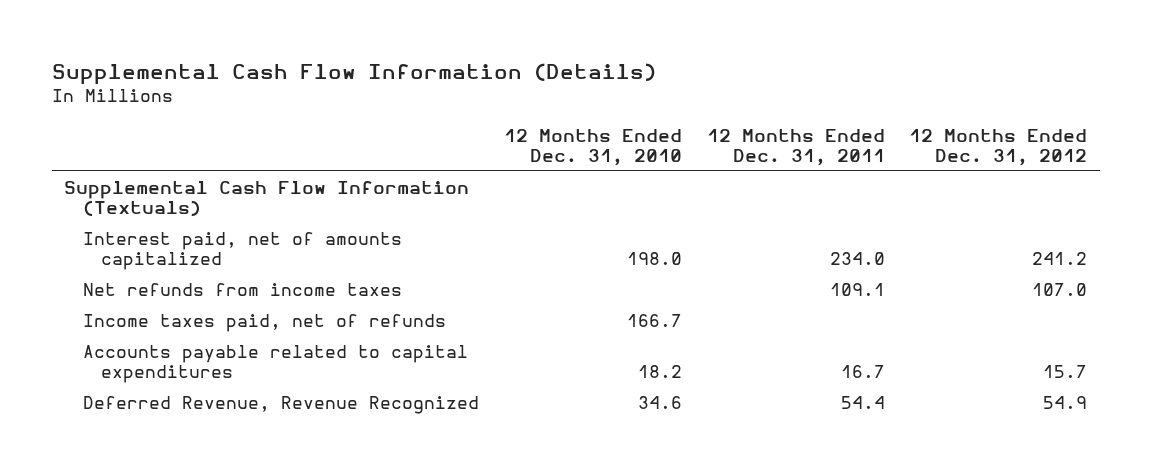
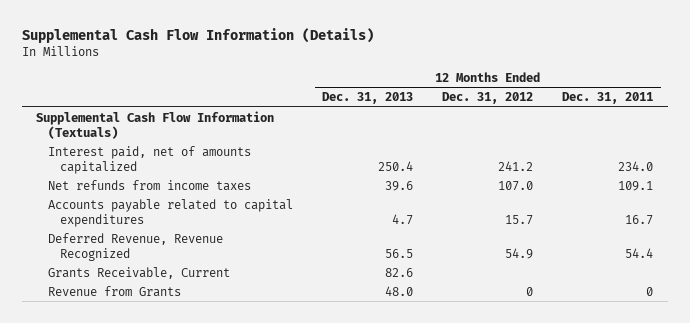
- | 12 Months Ended Dec. 31, 2010 | 12 Months Ended Dec. 31, 2011 | 12 Months Ended Dec. 31, 2012
+ | 12 Months Ended Dec. 31, 2013 | 12 Months Ended Dec. 31, 2012 | 12 Months Ended Dec. 31, 2011
- Income taxes paid, net of refunds | 166.7 | |
+ Grants Receivable, Current | 82.6 | |
+ Revenue from Grants | 48.0 | 0 | 0

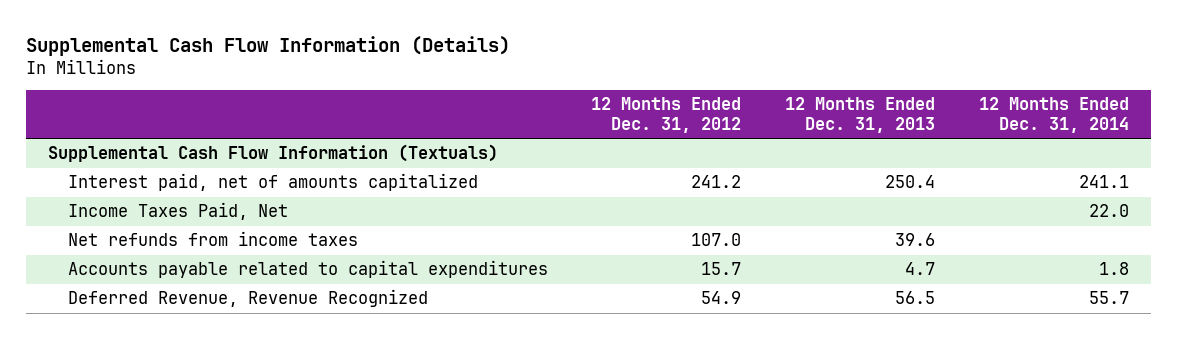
- | 12 Months Ended Dec. 31, 2013 | 12 Months Ended Dec. 31, 2012 | 12 Months Ended Dec. 31, 2011
+ | 12 Months Ended Dec. 31, 2012 | 12 Months Ended Dec. 31, 2013 | 12 Months Ended Dec. 31, 2014
+ Income Taxes Paid, Net | | | 22.0
- Grants Receivable, Current | 82.6 | |
- Revenue from Grants | 48.0 | 0 | 0

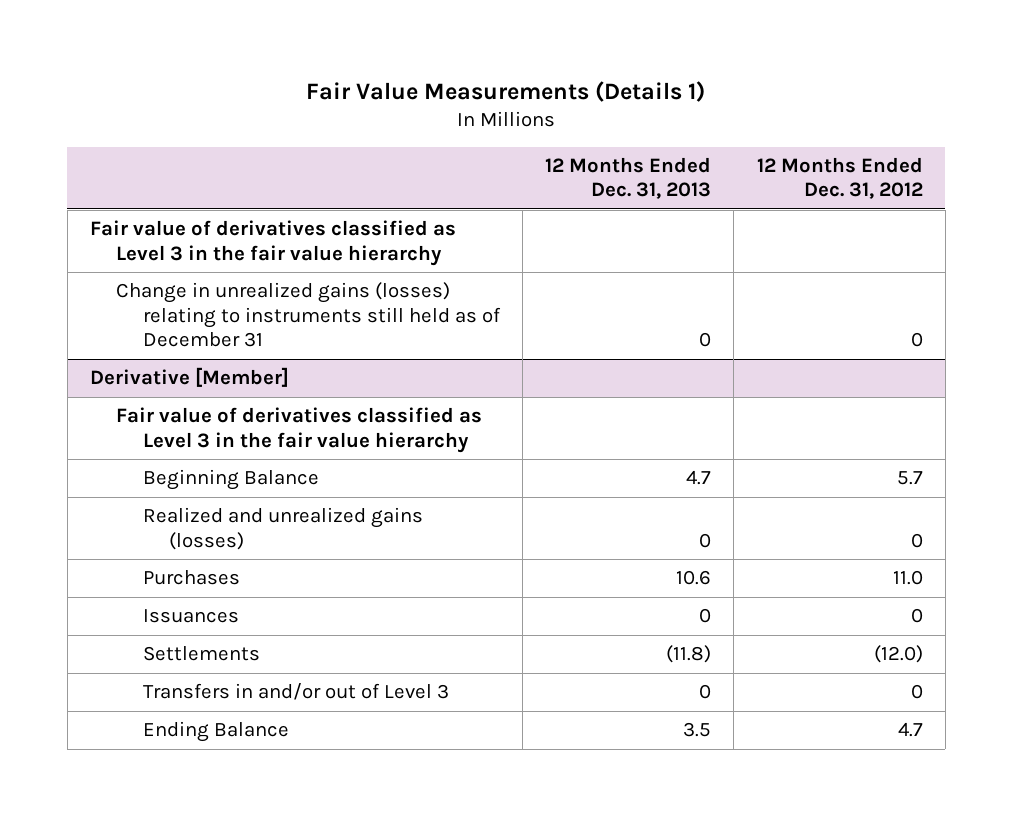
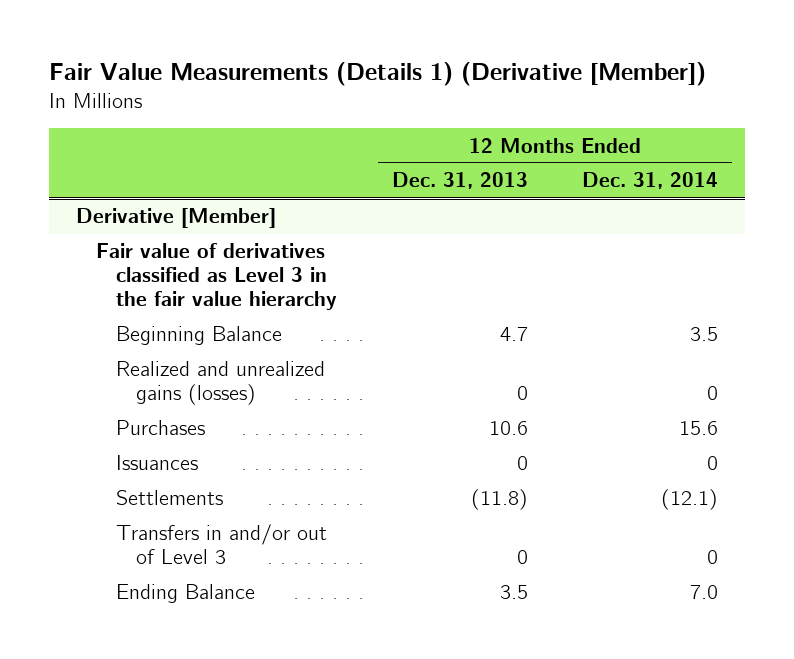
- Fair Value Measurements (Details 1)
+ Fair Value Measurements (Details 1) (Derivative [Member])
- | 12 Months Ended Dec. 31, 2013 | 12 Months Ended Dec. 31, 2012
+ | 12 Months Ended Dec. 31, 2013 | 12 Months Ended Dec. 31, 2014
- Fair value of derivatives classified as Level 3 in the fair value hierarchy
- Change in unrealized gains (losses) relating to instruments still held as of December 31 | 0 | 0

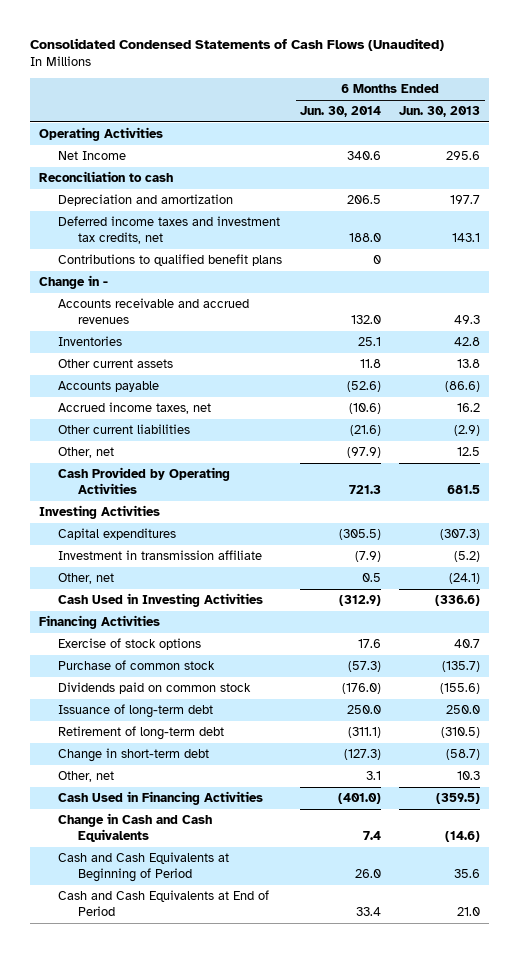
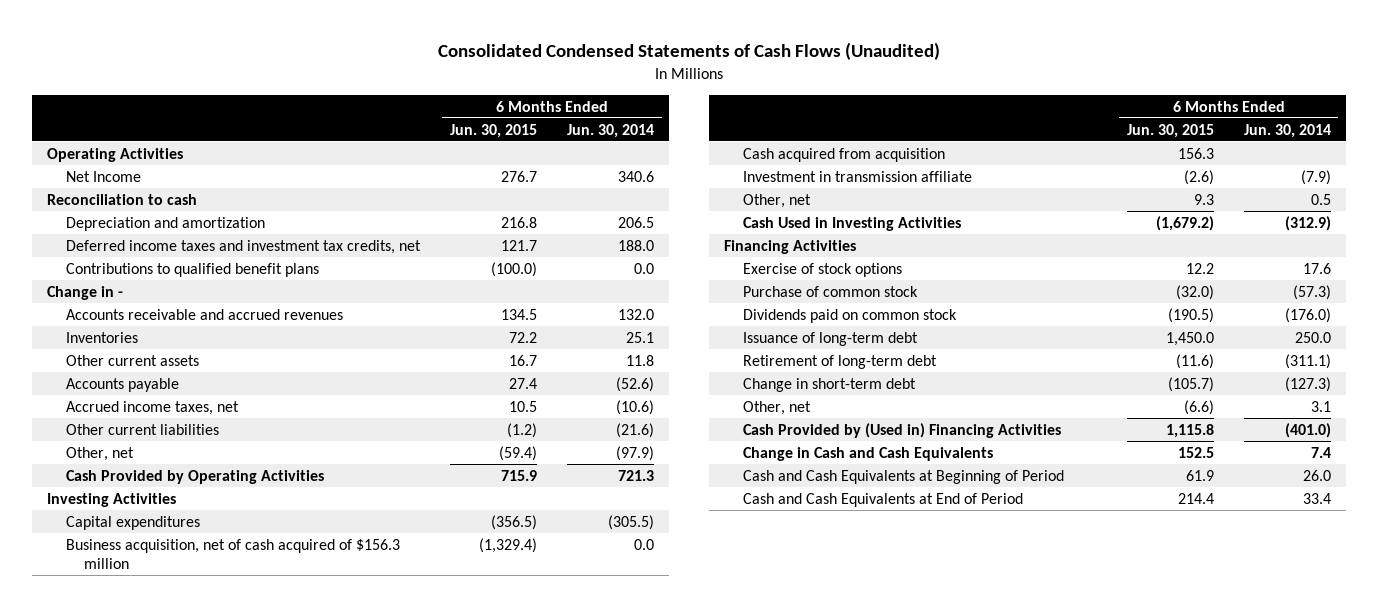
- | 6 Months Ended Jun. 30, 2014 | 6 Months Ended Jun. 30, 2013
+ | 6 Months Ended Jun. 30, 2015 | 6 Months Ended Jun. 30, 2014
- Contributions to qualified benefit plans | 0 |
+ Contributions to qualified benefit plans | (100.0) | 0.0
+ Business acquisition, net of cash acquired of $156.3 million | (1,329.4) | 0.0
+ Cash acquired from acquisition | 156.3 |
- Cash Used in Financing Activities | (401.0) | (359.5)
+ Cash Provided by (Used in) Financing Activities | 1,115.8 | (401.0)

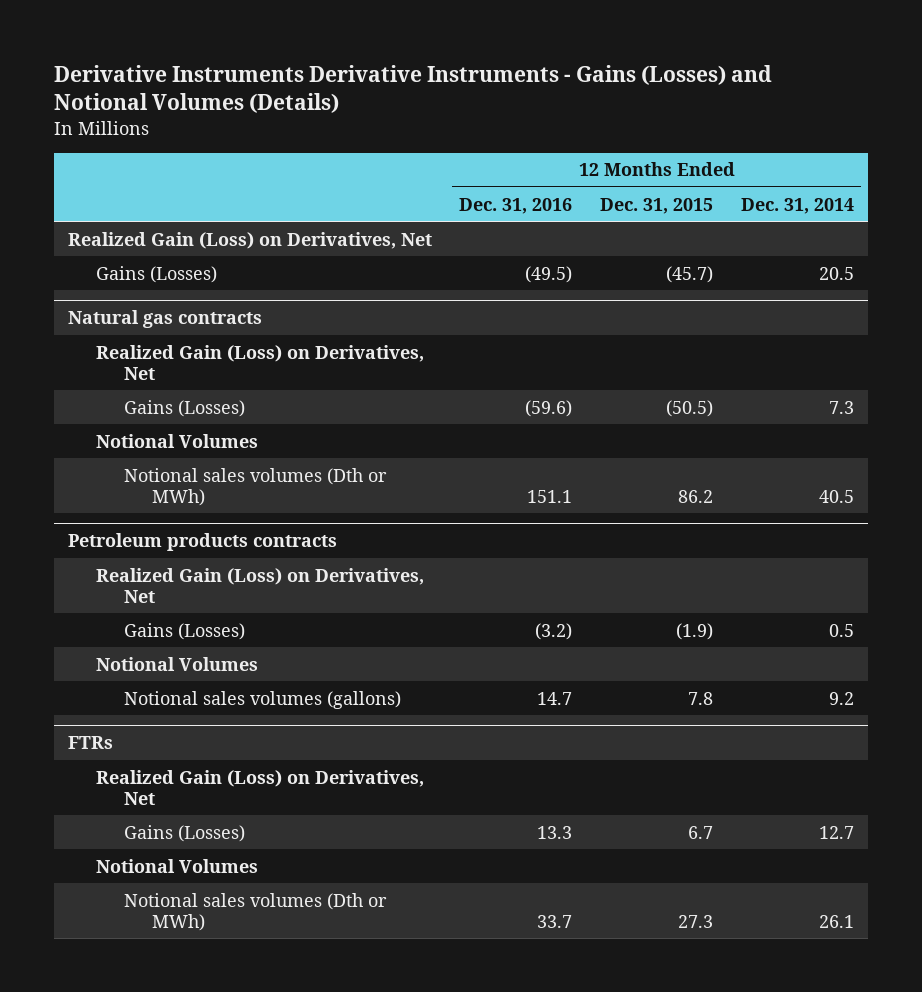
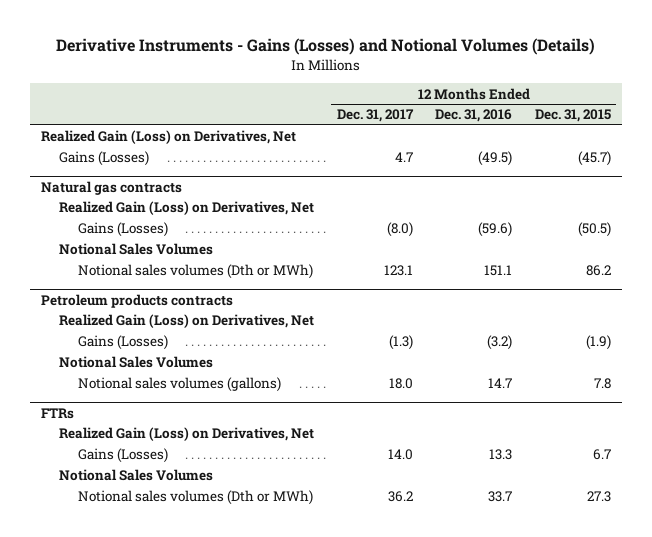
- Derivative Instruments Derivative Instruments - Gains (Losses) and Notional Volumes (Details)
+ Derivative Instruments - Gains (Losses) and Notional Volumes (Details)
- | 12 Months Ended Dec. 31, 2016 | 12 Months Ended Dec. 31, 2015 | 12 Months Ended Dec. 31, 2014
+ | 12 Months Ended Dec. 31, 2017 | 12 Months Ended Dec. 31, 2016 | 12 Months Ended Dec. 31, 2015
@ Natural gas contracts
- Notional Volumes
+ Notional Sales Volumes
@ Petroleum products contracts
- Notional Volumes
+ Notional Sales Volumes
@ FTRs
- Notional Volumes
+ Notional Sales Volumes

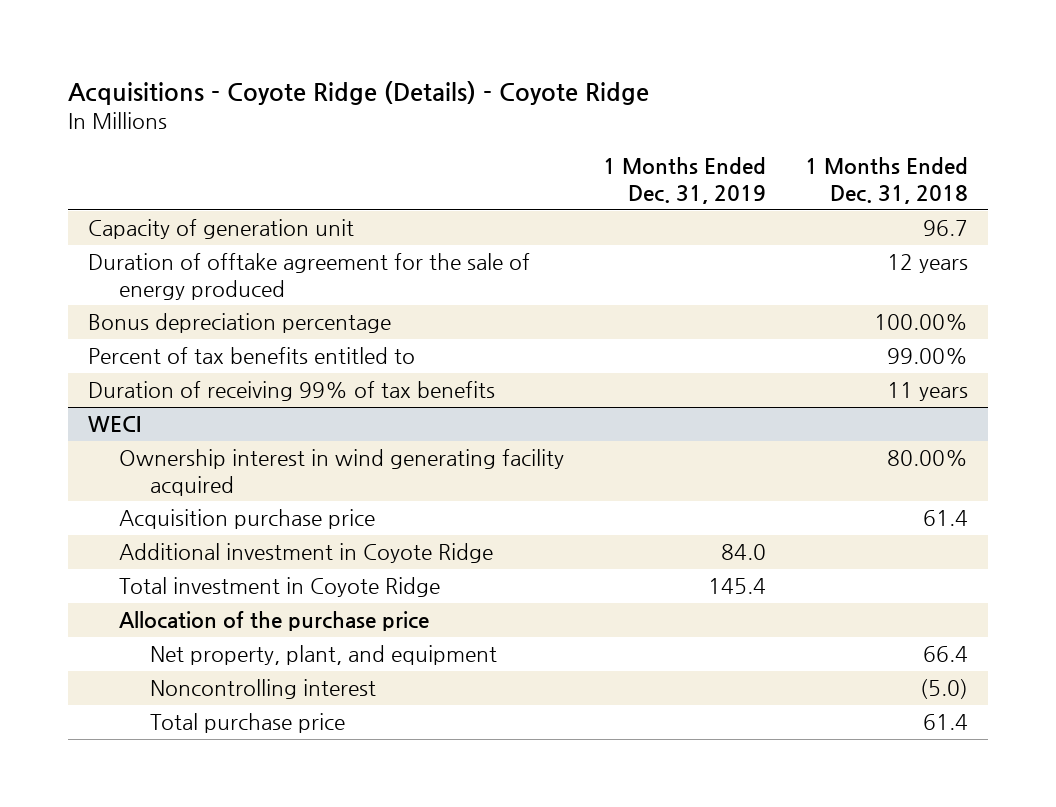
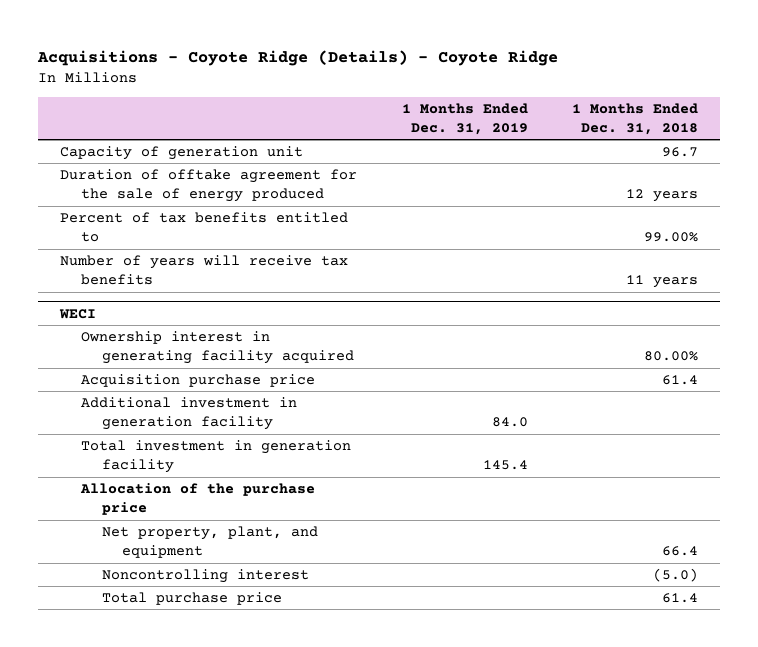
- Bonus depreciation percentage | | 100.00%
- Duration of receiving 99% of tax benefits | | 11 years
+ Number of years will receive tax benefits | | 11 years
@ WECI
- Ownership interest in wind generating facility acquired | | 80.00%
+ Ownership interest in generating facility acquired | | 80.00%
- Additional investment in Coyote Ridge | 84.0 |
- Total investment in Coyote Ridge | 145.4 |
+ Additional investment in generation facility | 84.0 |
+ Total investment in generation facility | 145.4 |

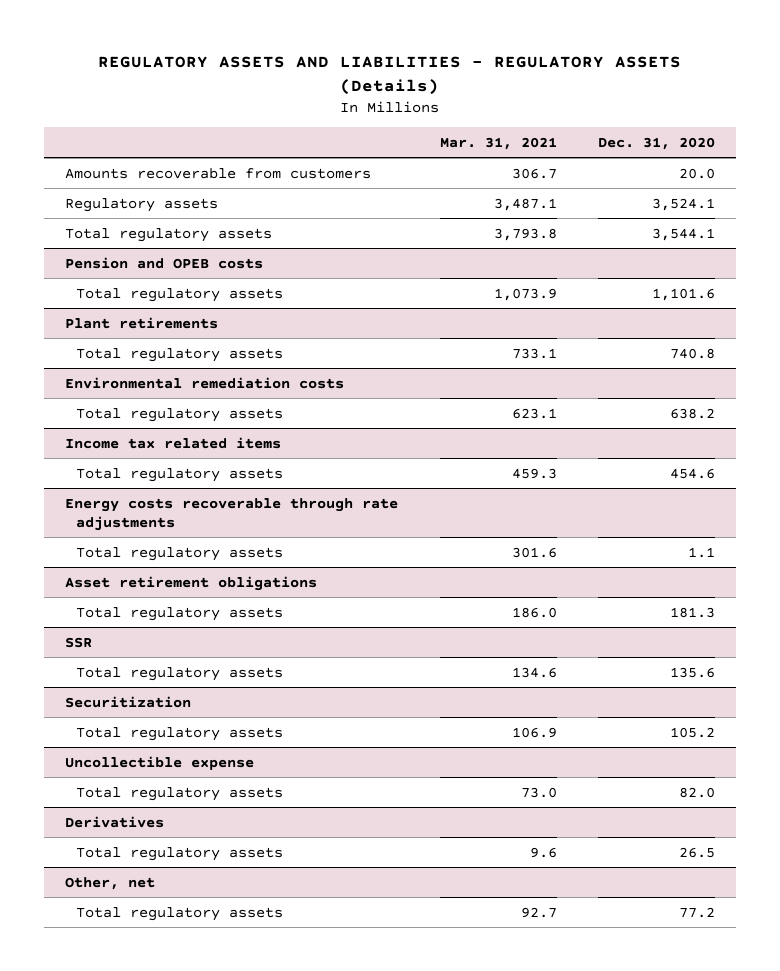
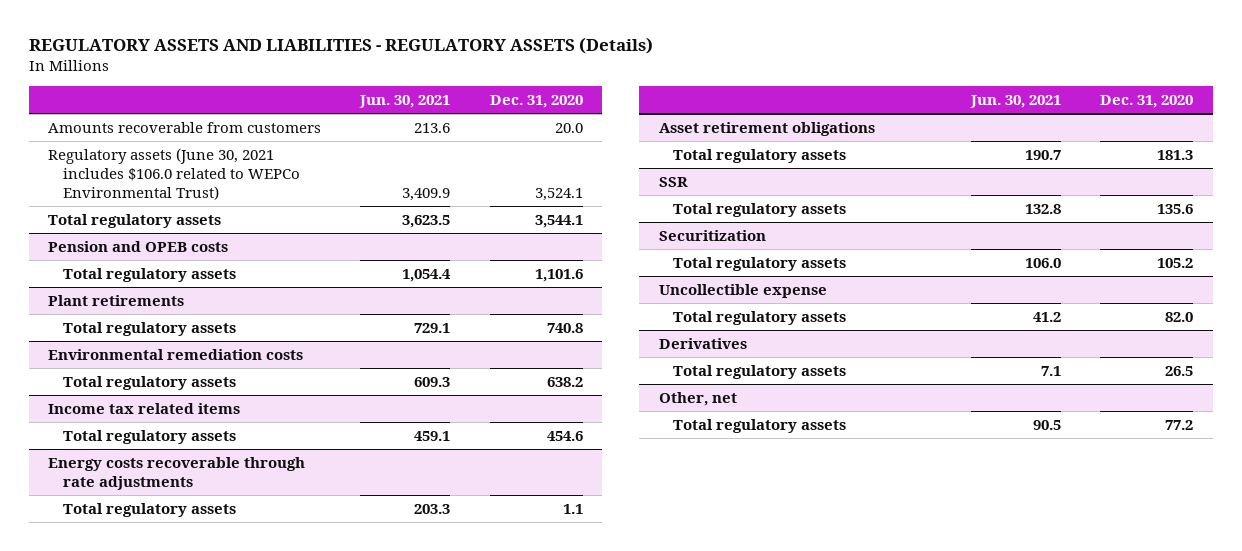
- | Mar. 31, 2021 | Dec. 31, 2020
+ | Jun. 30, 2021 | Dec. 31, 2020
- Regulatory assets | 3,487.1 | 3,524.1
+ Regulatory assets (June 30, 2021 includes $106.0 related to WEPCo Environmental Trust) | 3,409.9 | 3,524.1

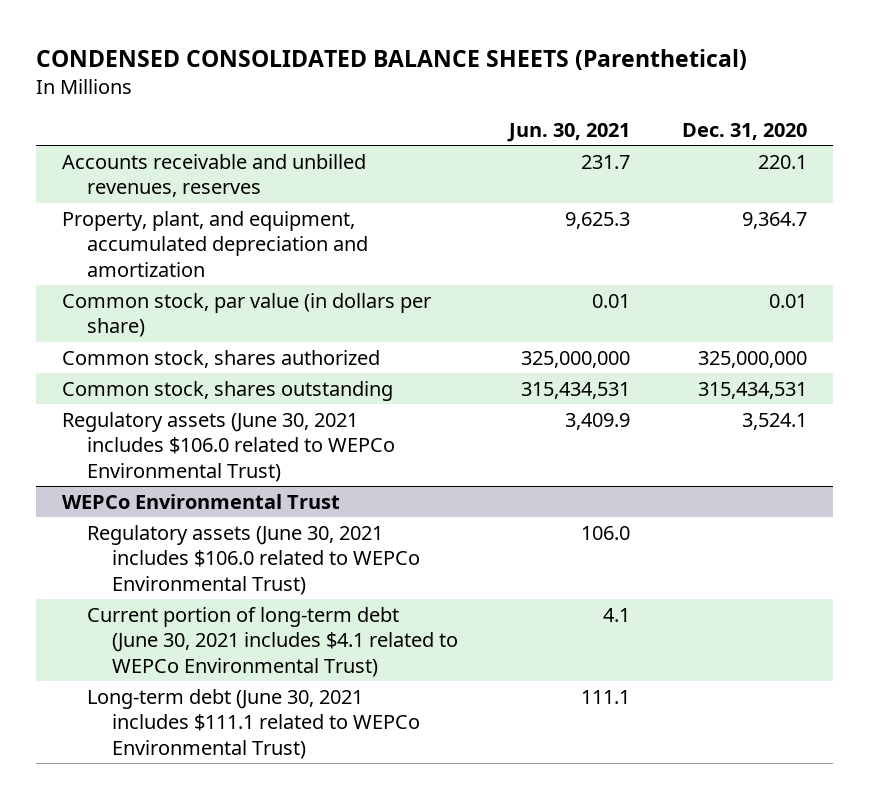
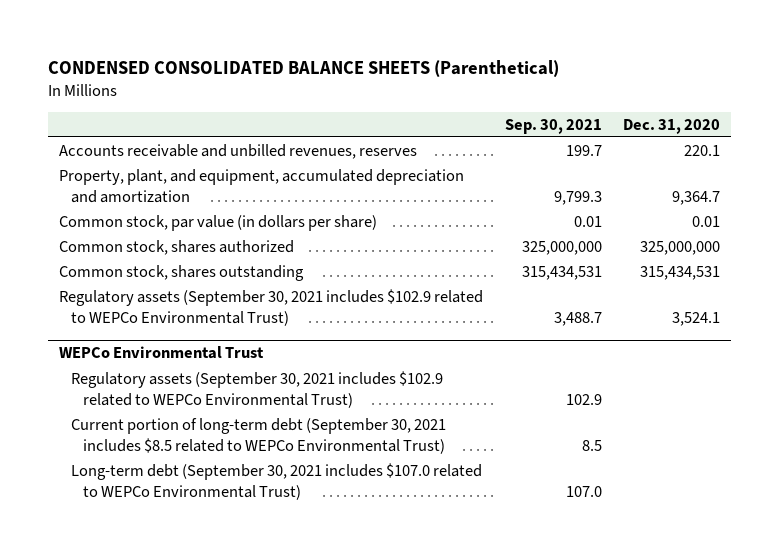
- | Jun. 30, 2021 | Dec. 31, 2020
+ | Sep. 30, 2021 | Dec. 31, 2020
- Regulatory assets (June 30, 2021 includes $106.0 related to WEPCo Environmental Trust) | 3,409.9 | 3,524.1
+ Regulatory assets (September 30, 2021 includes $102.9 related to WEPCo Environmental Trust) | 3,488.7 | 3,524.1
@ WEPCo Environmental Trust
- Regulatory assets (June 30, 2021 includes $106.0 related to WEPCo Environmental Trust) | 106.0 |
- Current portion of long-term debt (June 30, 2021 includes $4.1 related to WEPCo Environmental Trust) | 4.1 |
- Long-term debt (June 30, 2021 includes $111.1 related to WEPCo Environmental Trust) | 111.1 |
+ Regulatory assets (September 30, 2021 includes $102.9 related to WEPCo Environmental Trust) | 102.9 |
+ Current portion of long-term debt (September 30, 2021 includes $8.5 related to WEPCo Environmental Trust) | 8.5 |
+ Long-term debt (September 30, 2021 includes $107.0 related to WEPCo Environmental Trust) | 107.0 |

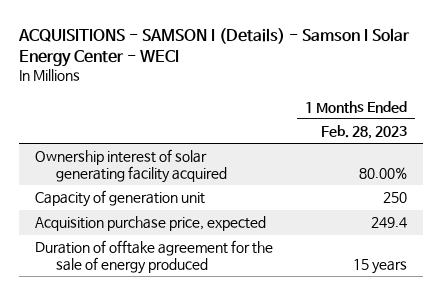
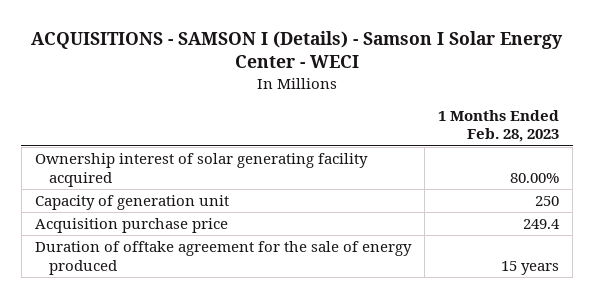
- Acquisition purchase price, expected | 249.4
+ Acquisition purchase price | 249.4

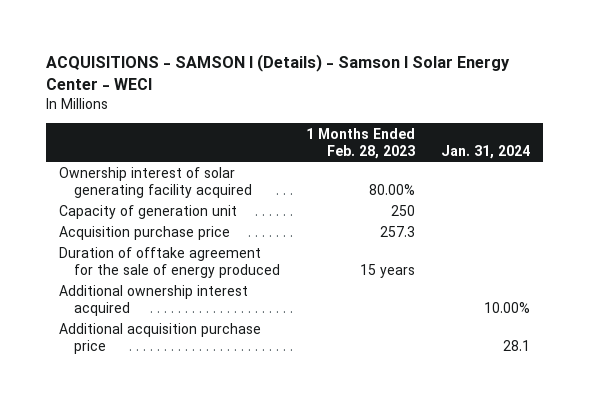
- | 1 Months Ended Feb. 28, 2023
+ | 1 Months Ended Feb. 28, 2023 | Jan. 31, 2024
- Acquisition purchase price | 249.4
+ Acquisition purchase price | 257.3 |
+ Additional ownership interest acquired | | 10.00%
+ Additional acquisition purchase price | | 28.1

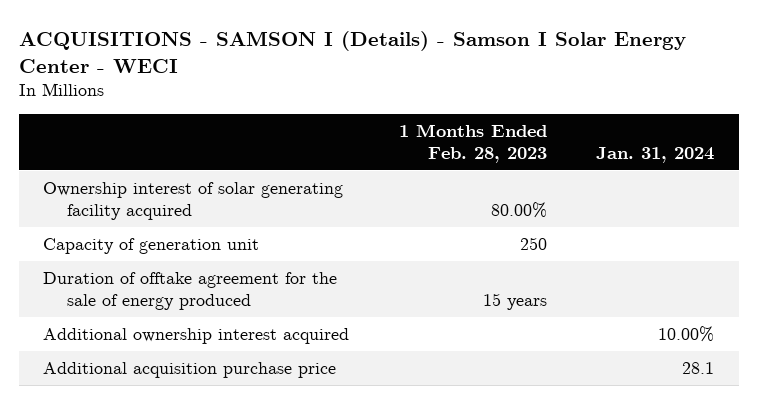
- Acquisition purchase price | 257.3 |

